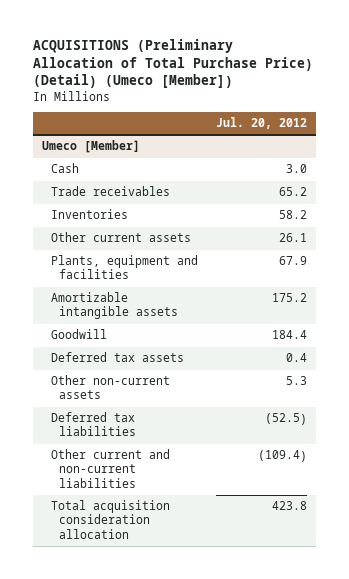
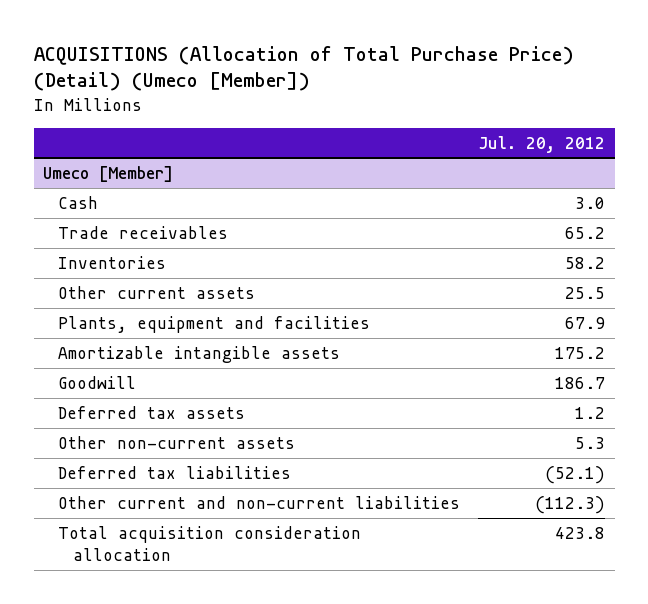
- ACQUISITIONS (Preliminary Allocation of Total Purchase Price) (Detail) (Umeco [Member])
+ ACQUISITIONS (Allocation of Total Purchase Price) (Detail) (Umeco [Member])
@ Umeco [Member]
- Other current assets | 26.1
+ Other current assets | 25.5
- Goodwill | 184.4
- Deferred tax assets | 0.4
+ Goodwill | 186.7
+ Deferred tax assets | 1.2
- Deferred tax liabilities | (52.5)
- Other current and non-current liabilities | (109.4)
+ Deferred tax liabilities | (52.1)
+ Other current and non-current liabilities | (112.3)

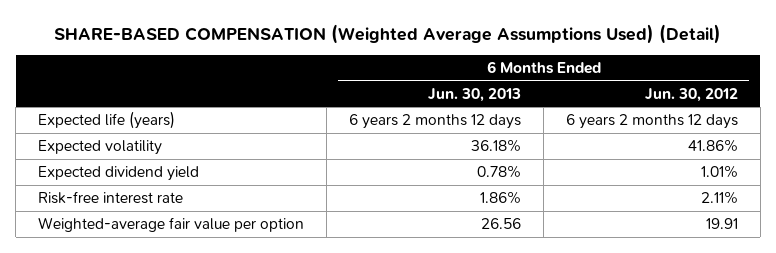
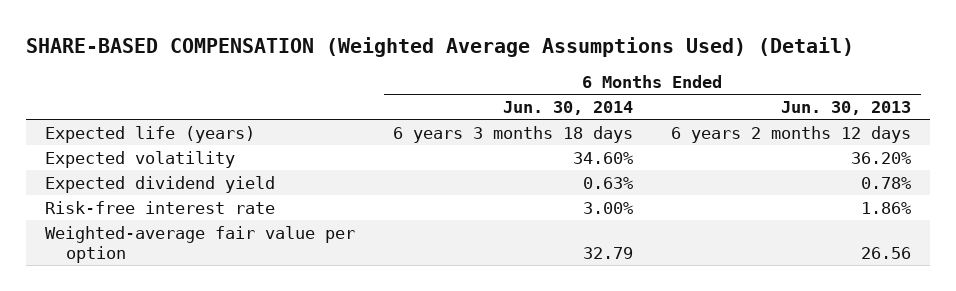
- | 6 Months Ended Jun. 30, 2013 | 6 Months Ended Jun. 30, 2012
+ | 6 Months Ended Jun. 30, 2014 | 6 Months Ended Jun. 30, 2013
- Expected volatility | 36.18% | 41.86%
+ Expected volatility | 34.60% | 36.20%

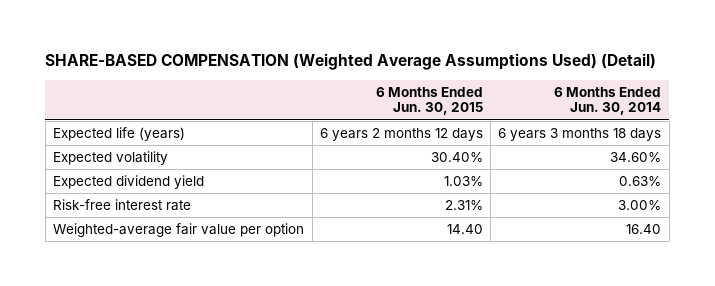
- | 6 Months Ended Jun. 30, 2014 | 6 Months Ended Jun. 30, 2013
+ | 6 Months Ended Jun. 30, 2015 | 6 Months Ended Jun. 30, 2014
- Weighted-average fair value per option | 32.79 | 26.56
+ Weighted-average fair value per option | 14.40 | 16.40

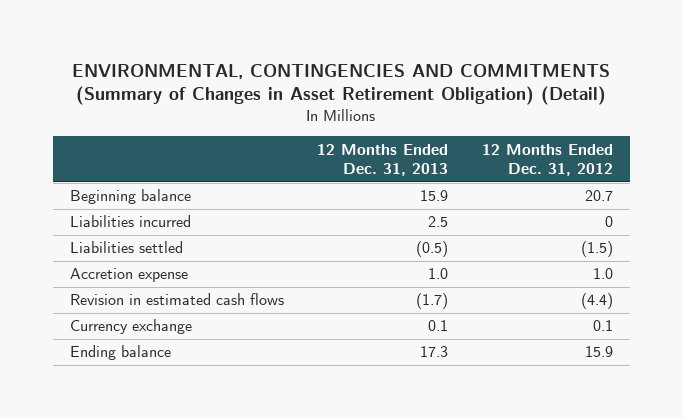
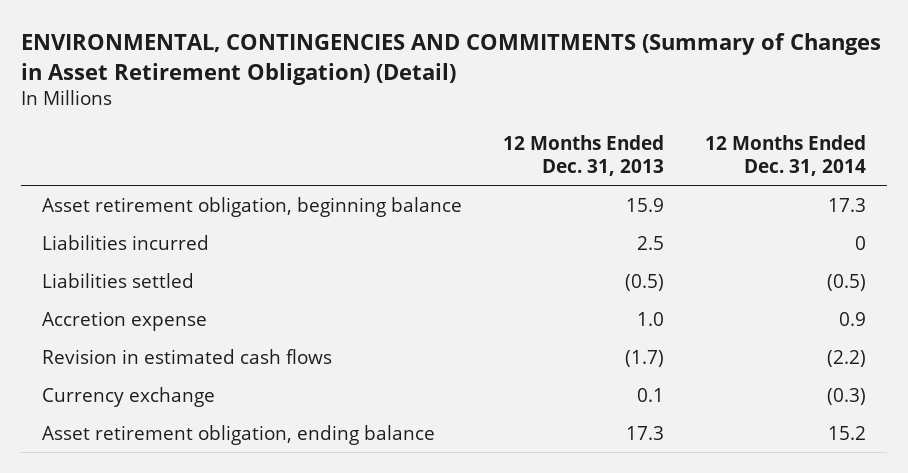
- | 12 Months Ended Dec. 31, 2013 | 12 Months Ended Dec. 31, 2012
+ | 12 Months Ended Dec. 31, 2013 | 12 Months Ended Dec. 31, 2014
- Beginning balance | 15.9 | 20.7
+ Asset retirement obligation, beginning balance | 15.9 | 17.3
- Ending balance | 17.3 | 15.9
+ Asset retirement obligation, ending balance | 17.3 | 15.2

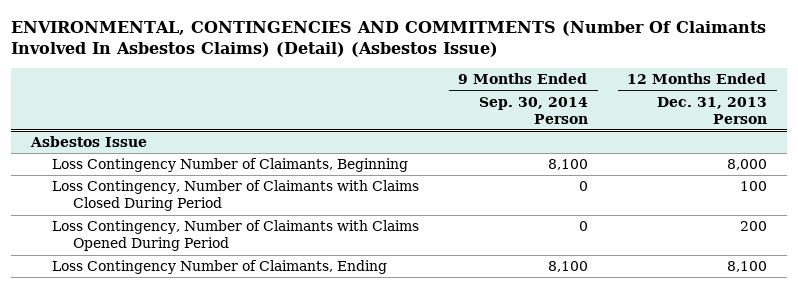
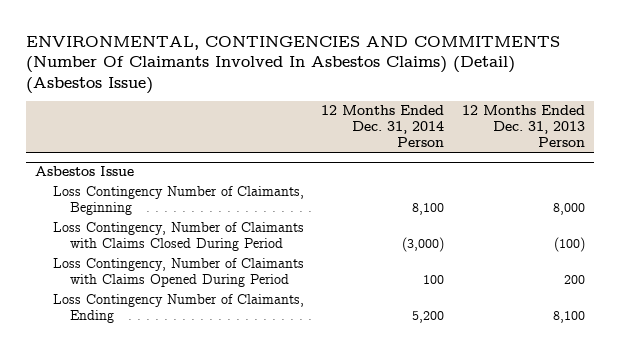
- | 9 Months Ended Sep. 30, 2014 Person | 12 Months Ended Dec. 31, 2013 Person
+ | 12 Months Ended Dec. 31, 2014 Person | 12 Months Ended Dec. 31, 2013 Person
@ Asbestos Issue
- Loss Contingency, Number of Claimants with Claims Closed During Period | 0 | 100
+ Loss Contingency, Number of Claimants with Claims Closed During Period | (3,000) | (100)

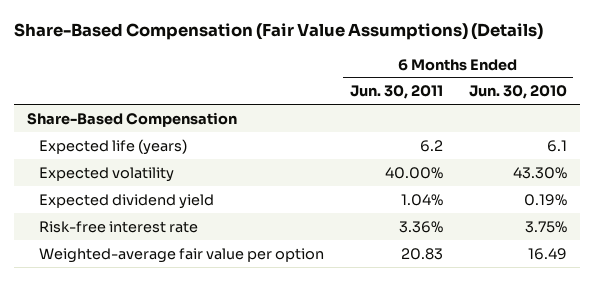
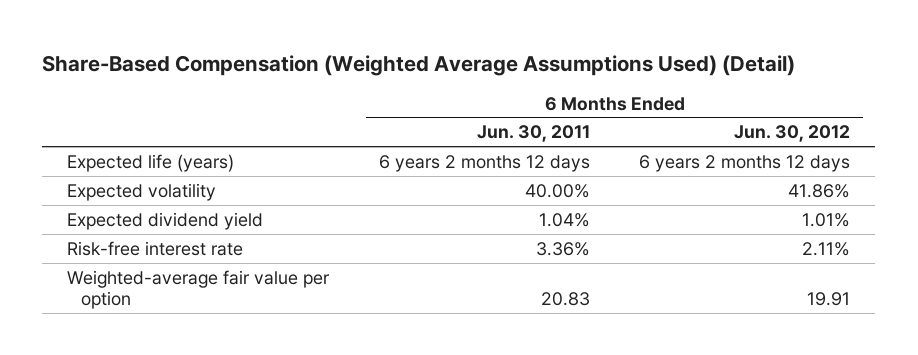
- Share-Based Compensation (Fair Value Assumptions) (Details)
+ Share-Based Compensation (Weighted Average Assumptions Used) (Detail)
- | 6 Months Ended Jun. 30, 2011 | 6 Months Ended Jun. 30, 2010
+ | 6 Months Ended Jun. 30, 2011 | 6 Months Ended Jun. 30, 2012
- Share-Based Compensation
- Expected life (years) | 6.2 | 6.1
+ Expected life (years) | 6 years 2 months 12 days | 6 years 2 months 12 days

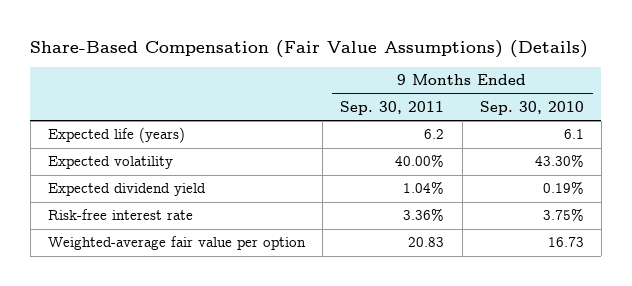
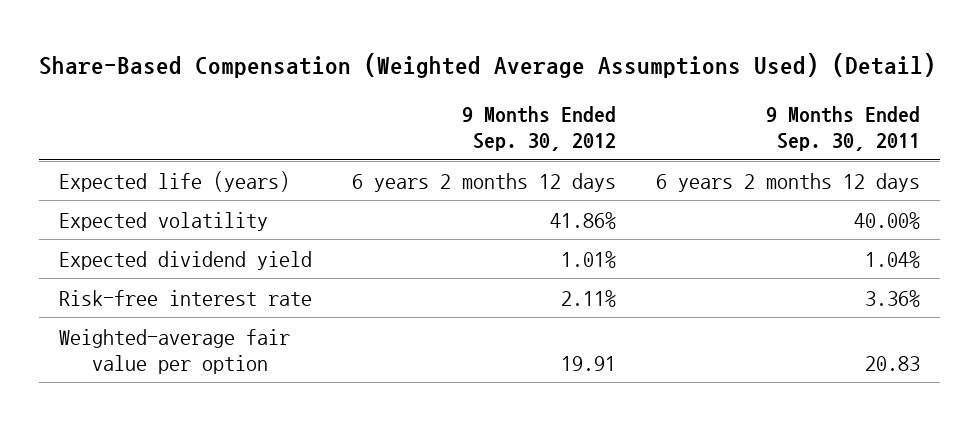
- Share-Based Compensation (Fair Value Assumptions) (Details)
+ Share-Based Compensation (Weighted Average Assumptions Used) (Detail)
- | 9 Months Ended Sep. 30, 2011 | 9 Months Ended Sep. 30, 2010
+ | 9 Months Ended Sep. 30, 2012 | 9 Months Ended Sep. 30, 2011
- Expected life (years) | 6.2 | 6.1
+ Expected life (years) | 6 years 2 months 12 days | 6 years 2 months 12 days

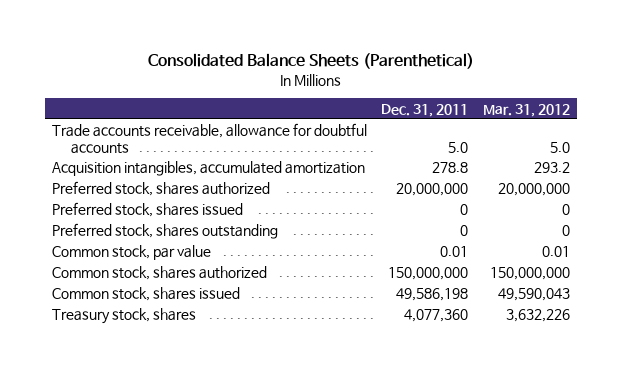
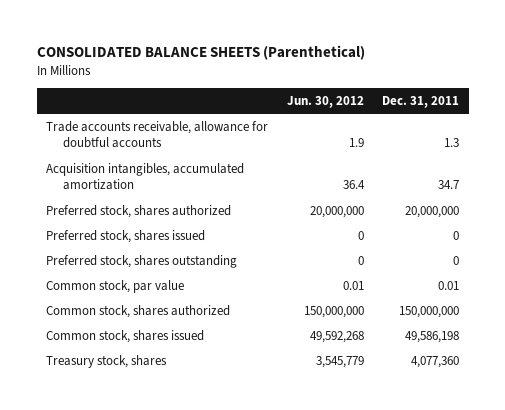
- Consolidated Balance Sheets (Parenthetical)
+ CONSOLIDATED BALANCE SHEETS (Parenthetical)
- | Dec. 31, 2011 | Mar. 31, 2012
+ | Jun. 30, 2012 | Dec. 31, 2011
- Trade accounts receivable, allowance for doubtful accounts | 5.0 | 5.0
- Acquisition intangibles, accumulated amortization | 278.8 | 293.2
+ Trade accounts receivable, allowance for doubtful accounts | 1.9 | 1.3
+ Acquisition intangibles, accumulated amortization | 36.4 | 34.7

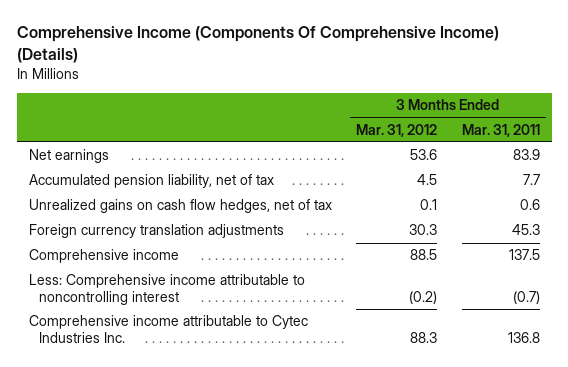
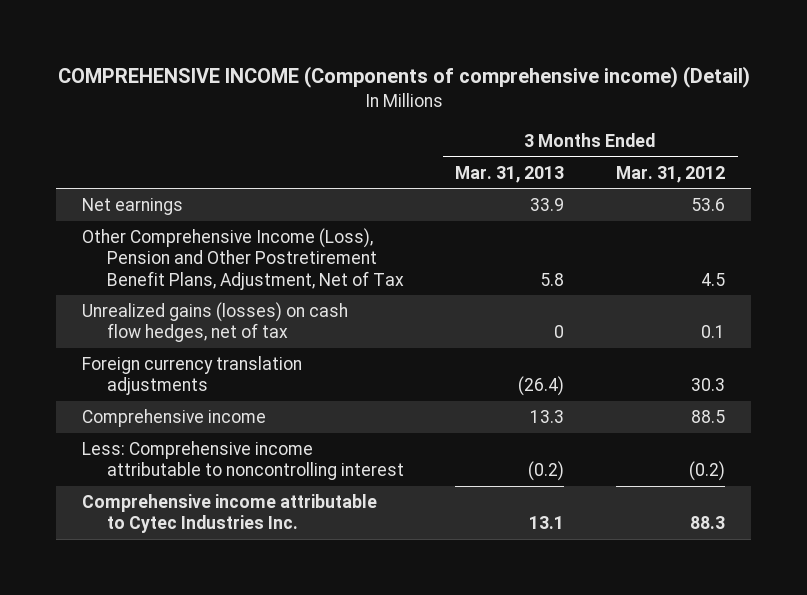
- Comprehensive Income (Components Of Comprehensive Income) (Details)
+ COMPREHENSIVE INCOME (Components of comprehensive income) (Detail)
- | 3 Months Ended Mar. 31, 2012 | 3 Months Ended Mar. 31, 2011
+ | 3 Months Ended Mar. 31, 2013 | 3 Months Ended Mar. 31, 2012
- Accumulated pension liability, net of tax | 4.5 | 7.7
- Unrealized gains on cash flow hedges, net of tax | 0.1 | 0.6
+ Other Comprehensive Income (Loss), Pension and Other Postretirement Benefit Plans, Adjustment, Net of Tax | 5.8 | 4.5
+ Unrealized gains (losses) on cash flow hedges, net of tax | 0 | 0.1

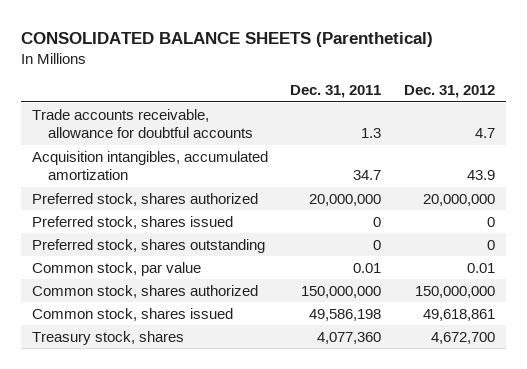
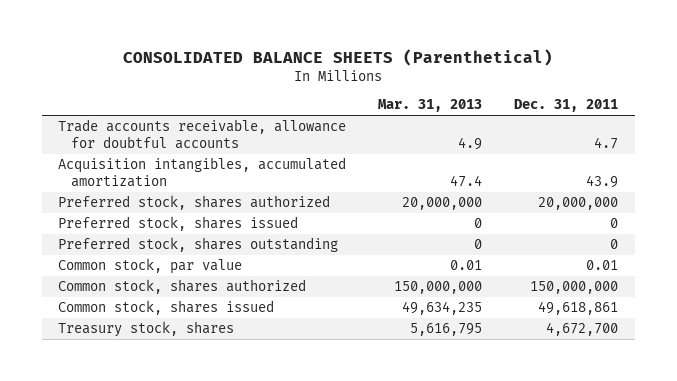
- | Dec. 31, 2011 | Dec. 31, 2012
+ | Mar. 31, 2013 | Dec. 31, 2011
- Trade accounts receivable, allowance for doubtful accounts | 1.3 | 4.7
- Acquisition intangibles, accumulated amortization | 34.7 | 43.9
+ Trade accounts receivable, allowance for doubtful accounts | 4.9 | 4.7
+ Acquisition intangibles, accumulated amortization | 47.4 | 43.9
- Common stock, shares issued | 49,586,198 | 49,618,861
- Treasury stock, shares | 4,077,360 | 4,672,700
+ Common stock, shares issued | 49,634,235 | 49,618,861
+ Treasury stock, shares | 5,616,795 | 4,672,700

